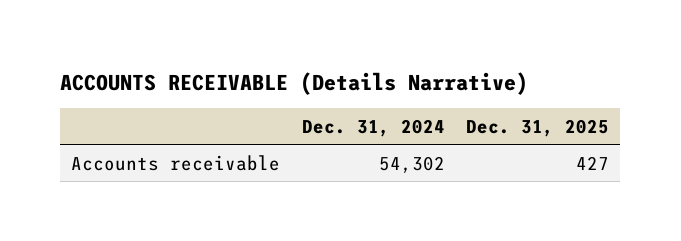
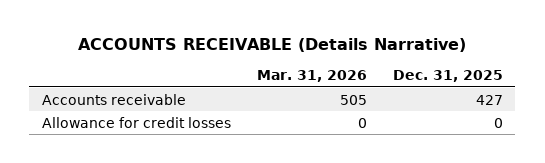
- | Dec. 31, 2024 | Dec. 31, 2025
+ | Mar. 31, 2026 | Dec. 31, 2025
+ Allowance for credit losses | 0 | 0

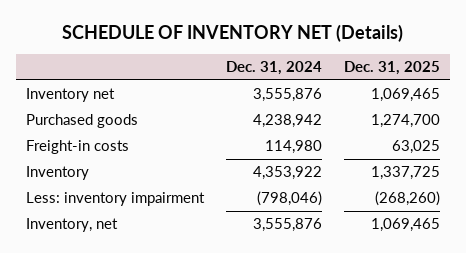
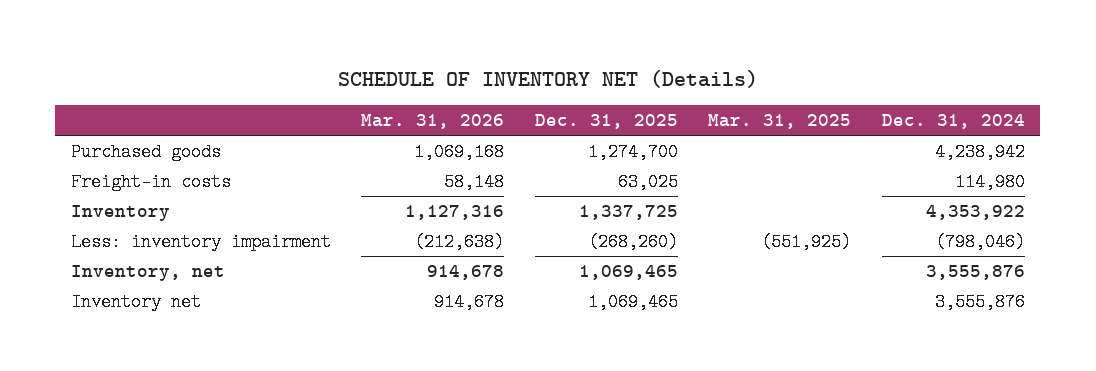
- | Dec. 31, 2024 | Dec. 31, 2025
+ | Mar. 31, 2026 | Dec. 31, 2025 | Mar. 31, 2025 | Dec. 31, 2024
moved down: Inventory net | 914,678 | 1,069,465 | | 3,555,876

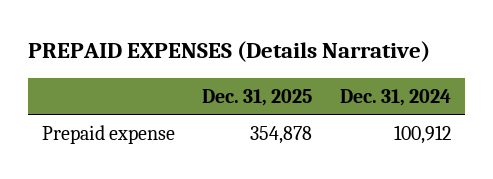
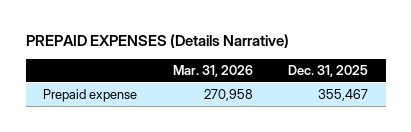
- | Dec. 31, 2025 | Dec. 31, 2024
+ | Mar. 31, 2026 | Dec. 31, 2025
- Prepaid expense | 354,878 | 100,912
+ Prepaid expense | 270,958 | 355,467

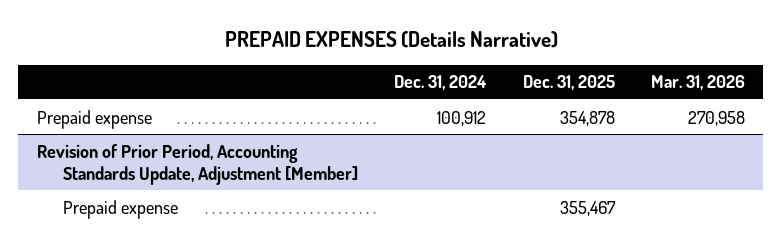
- | Mar. 31, 2026 | Dec. 31, 2025
+ | Dec. 31, 2024 | Dec. 31, 2025 | Mar. 31, 2026
- Prepaid expense | 270,958 | 355,467
+ Prepaid expense | 100,912 | 354,878 | 270,958
+ Revision of Prior Period, Accounting Standards Update, Adjustment [Member]
+ Prepaid expense | | 355,467 |

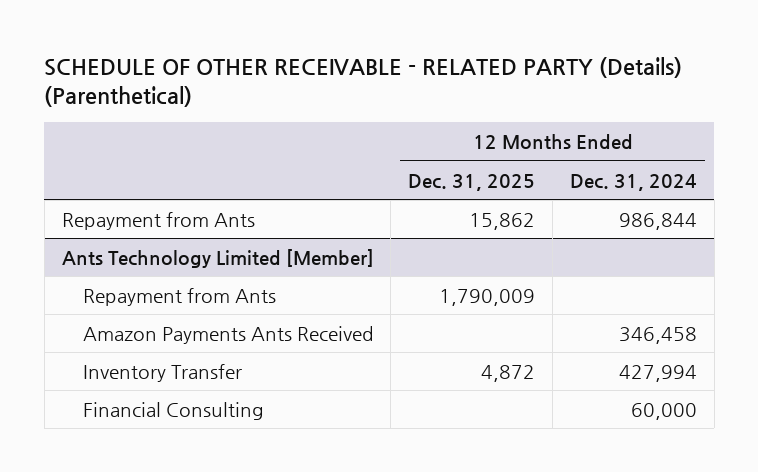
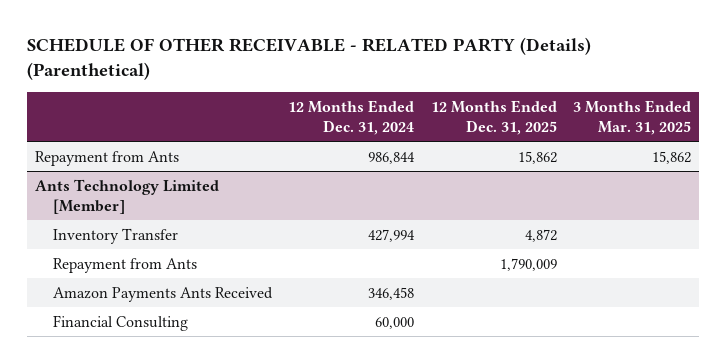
- | 12 Months Ended Dec. 31, 2025 | 12 Months Ended Dec. 31, 2024
+ | 12 Months Ended Dec. 31, 2024 | 12 Months Ended Dec. 31, 2025 | 3 Months Ended Mar. 31, 2025
@ Ants Technology Limited [Member]
moved up: Inventory Transfer | 427,994 | 4,872 |

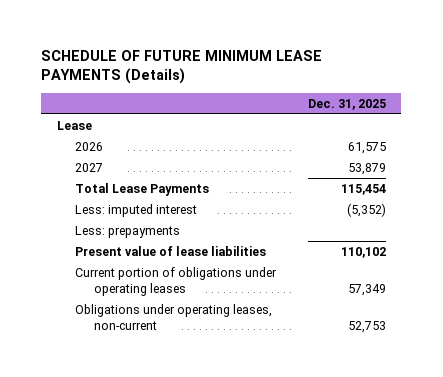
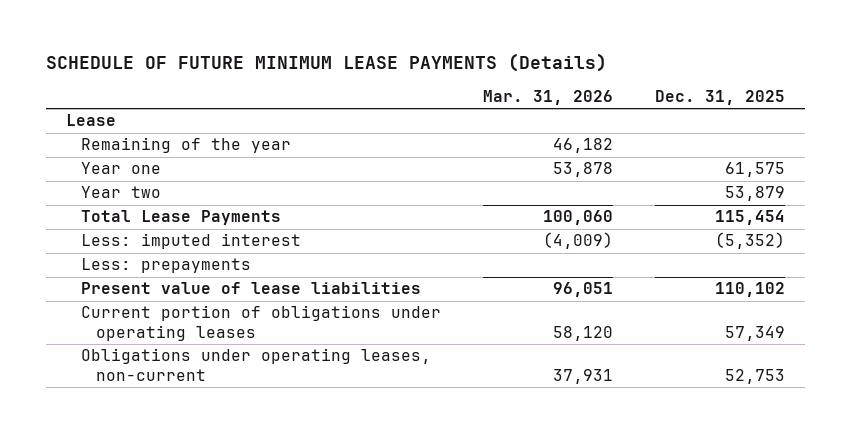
- | Dec. 31, 2025
+ | Mar. 31, 2026 | Dec. 31, 2025
- 2026 | 61,575
- 2027 | 53,879
+ Remaining of the year | 46,182 |
+ Year one | 53,878 | 61,575
+ Year two | | 53,879

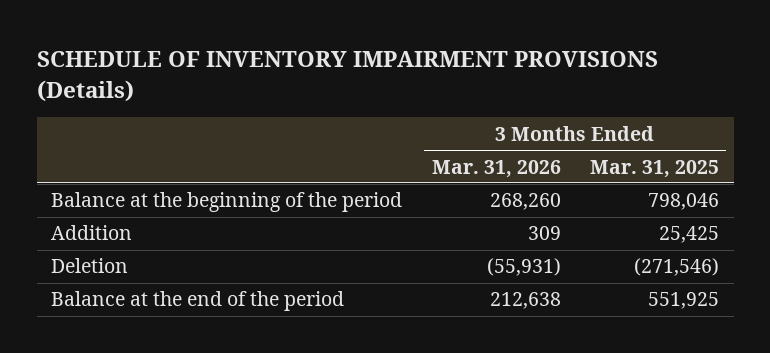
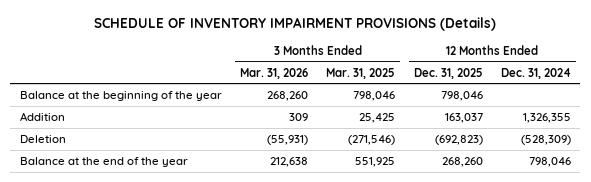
- | 3 Months Ended Mar. 31, 2026 | 3 Months Ended Mar. 31, 2025
+ | 3 Months Ended Mar. 31, 2026 | 3 Months Ended Mar. 31, 2025 | 12 Months Ended Dec. 31, 2025 | 12 Months Ended Dec. 31, 2024
- Balance at the beginning of the period | 268,260 | 798,046
+ Balance at the beginning of the year | 268,260 | 798,046 | 798,046 |
- Balance at the end of the period | 212,638 | 551,925
+ Balance at the end of the year | 212,638 | 551,925 | 268,260 | 798,046

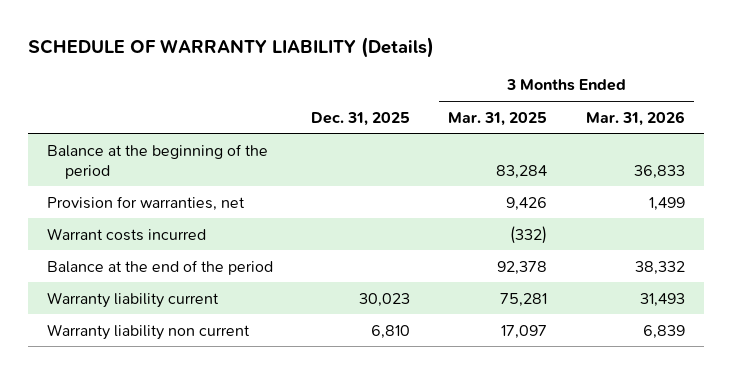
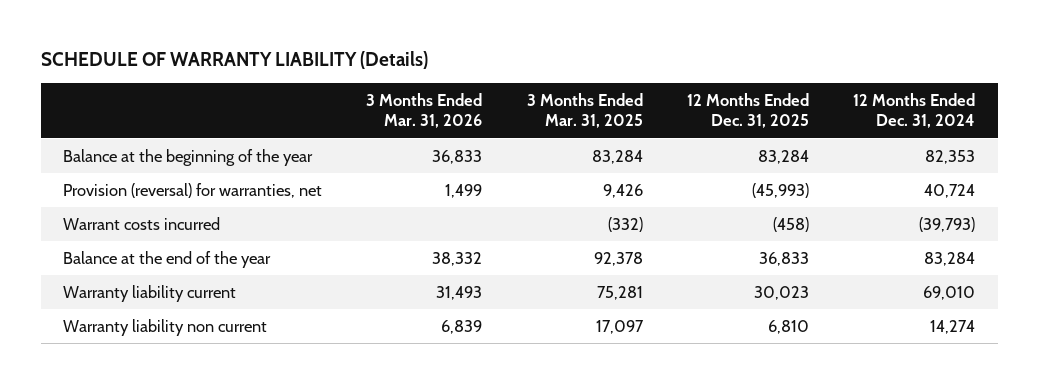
- | Dec. 31, 2025 | 3 Months Ended Mar. 31, 2025 | 3 Months Ended Mar. 31, 2026
+ | 3 Months Ended Mar. 31, 2026 | 3 Months Ended Mar. 31, 2025 | 12 Months Ended Dec. 31, 2025 | 12 Months Ended Dec. 31, 2024
- Balance at the beginning of the period | | 83,284 | 36,833
- Provision for warranties, net | | 9,426 | 1,499
+ Balance at the beginning of the year | 36,833 | 83,284 | 83,284 | 82,353
+ Provision (reversal) for warranties, net | 1,499 | 9,426 | (45,993) | 40,724
- Balance at the end of the period | | 92,378 | 38,332
+ Balance at the end of the year | 38,332 | 92,378 | 36,833 | 83,284

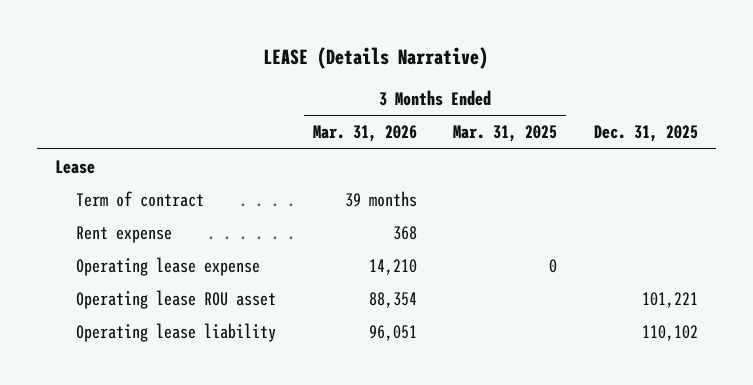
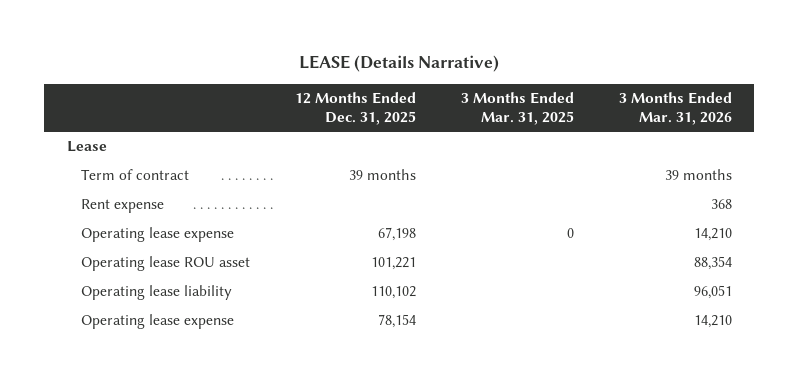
- | 3 Months Ended Mar. 31, 2026 | 3 Months Ended Mar. 31, 2025 | Dec. 31, 2025
+ | 12 Months Ended Dec. 31, 2025 | 3 Months Ended Mar. 31, 2025 | 3 Months Ended Mar. 31, 2026
+ Operating lease expense | 78,154 | | 14,210

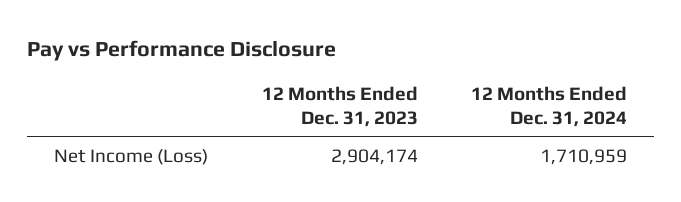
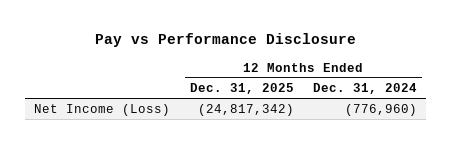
- | 12 Months Ended Dec. 31, 2023 | 12 Months Ended Dec. 31, 2024
+ | 12 Months Ended Dec. 31, 2025 | 12 Months Ended Dec. 31, 2024
- Net Income (Loss) | 2,904,174 | 1,710,959
+ Net Income (Loss) | (24,817,342) | (776,960)

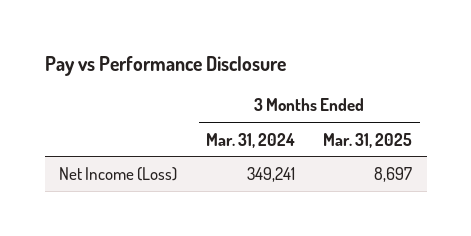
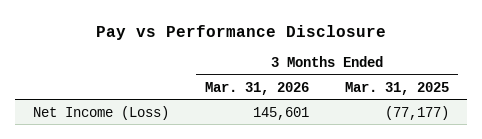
- | 3 Months Ended Mar. 31, 2024 | 3 Months Ended Mar. 31, 2025
+ | 3 Months Ended Mar. 31, 2026 | 3 Months Ended Mar. 31, 2025
- Net Income (Loss) | 349,241 | 8,697
+ Net Income (Loss) | 145,601 | (77,177)

